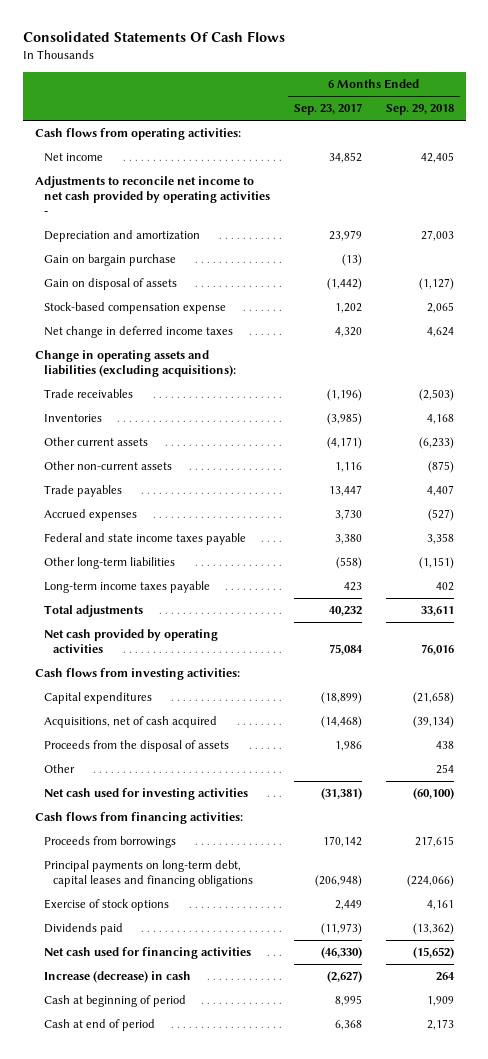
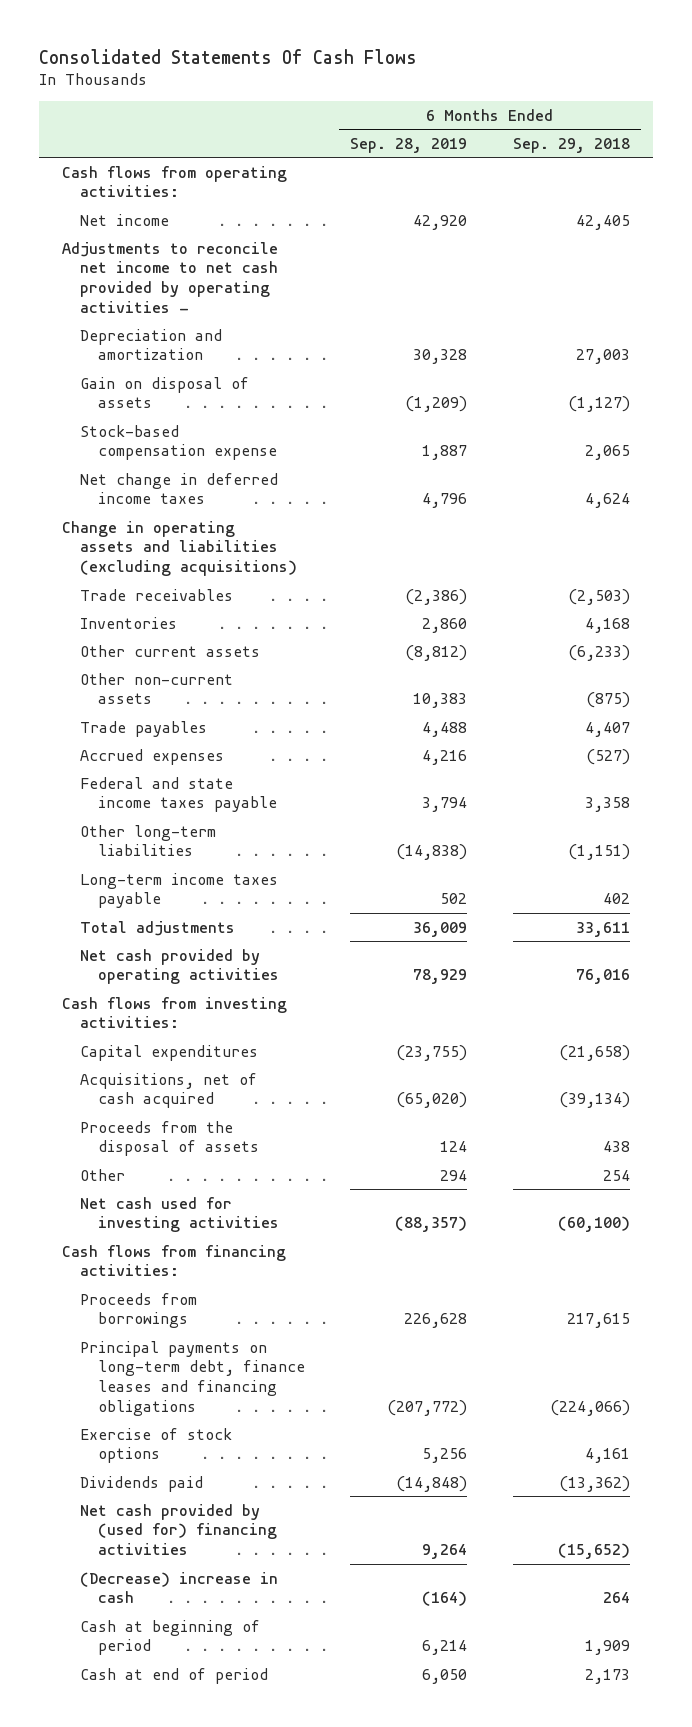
- | 6 Months Ended Sep. 23, 2017 | 6 Months Ended Sep. 29, 2018
+ | 6 Months Ended Sep. 28, 2019 | 6 Months Ended Sep. 29, 2018
- Gain on bargain purchase | (13) |
- Change in operating assets and liabilities (excluding acquisitions):
+ Change in operating assets and liabilities (excluding acquisitions)
- Principal payments on long-term debt, capital leases and financing obligations | (206,948) | (224,066)
+ Principal payments on long-term debt, finance leases and financing obligations | (207,772) | (224,066)
- Net cash used for financing activities | (46,330) | (15,652)
- Increase (decrease) in cash | (2,627) | 264
+ Net cash provided by (used for) financing activities | 9,264 | (15,652)
+ (Decrease) increase in cash | (164) | 264

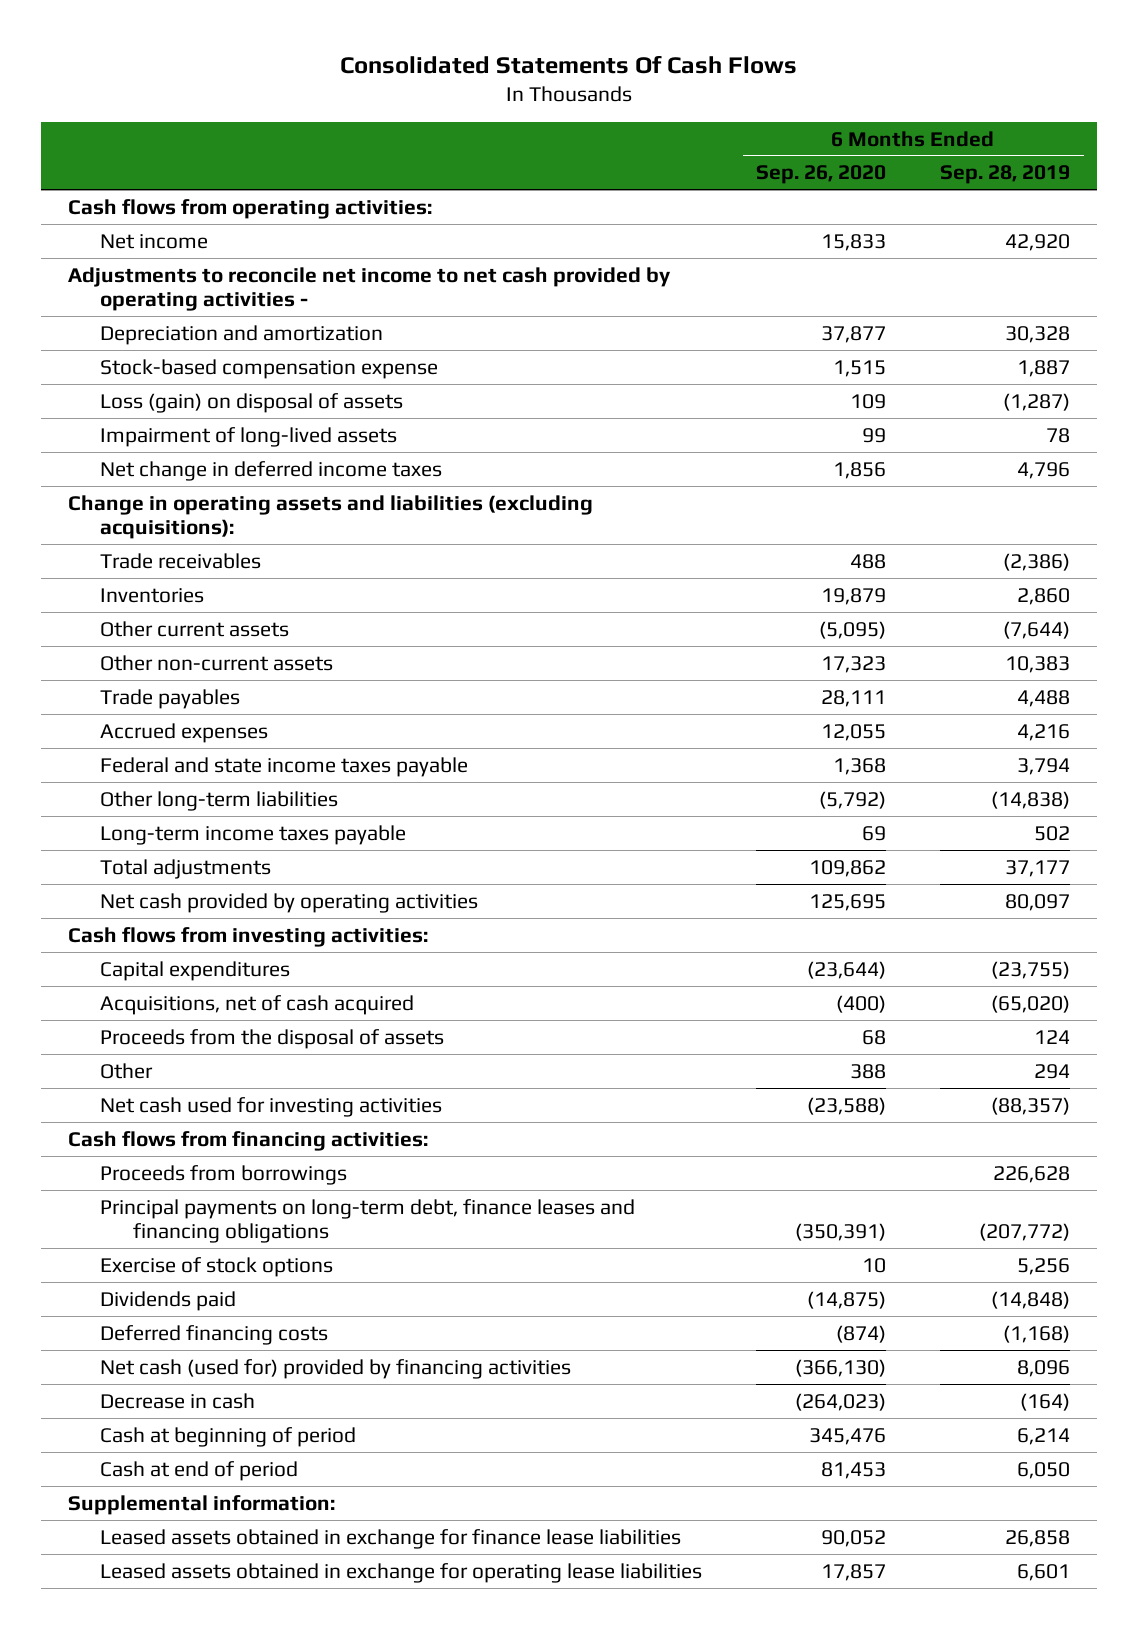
- | 6 Months Ended Sep. 28, 2019 | 6 Months Ended Sep. 29, 2018
+ | 6 Months Ended Sep. 26, 2020 | 6 Months Ended Sep. 28, 2019
- Gain on disposal of assets | (1,209) | (1,127)
+ Loss (gain) on disposal of assets | 109 | (1,287)
+ Impairment of long-lived assets | 99 | 78
- Change in operating assets and liabilities (excluding acquisitions)
+ Change in operating assets and liabilities (excluding acquisitions):
- Other current assets | (8,812) | (6,233)
+ Other current assets | (5,095) | (7,644)
- Total adjustments | 36,009 | 33,611
- Net cash provided by operating activities | 78,929 | 76,016
+ Total adjustments | 109,862 | 37,177
+ Net cash provided by operating activities | 125,695 | 80,097
- Net cash provided by (used for) financing activities | 9,264 | (15,652)
- (Decrease) increase in cash | (164) | 264
+ Deferred financing costs | (874) | (1,168)
+ Net cash (used for) provided by financing activities | (366,130) | 8,096
+ Decrease in cash | (264,023) | (164)
+ Supplemental information:
+ Leased assets obtained in exchange for finance lease liabilities | 90,052 | 26,858
+ Leased assets obtained in exchange for operating lease liabilities | 17,857 | 6,601

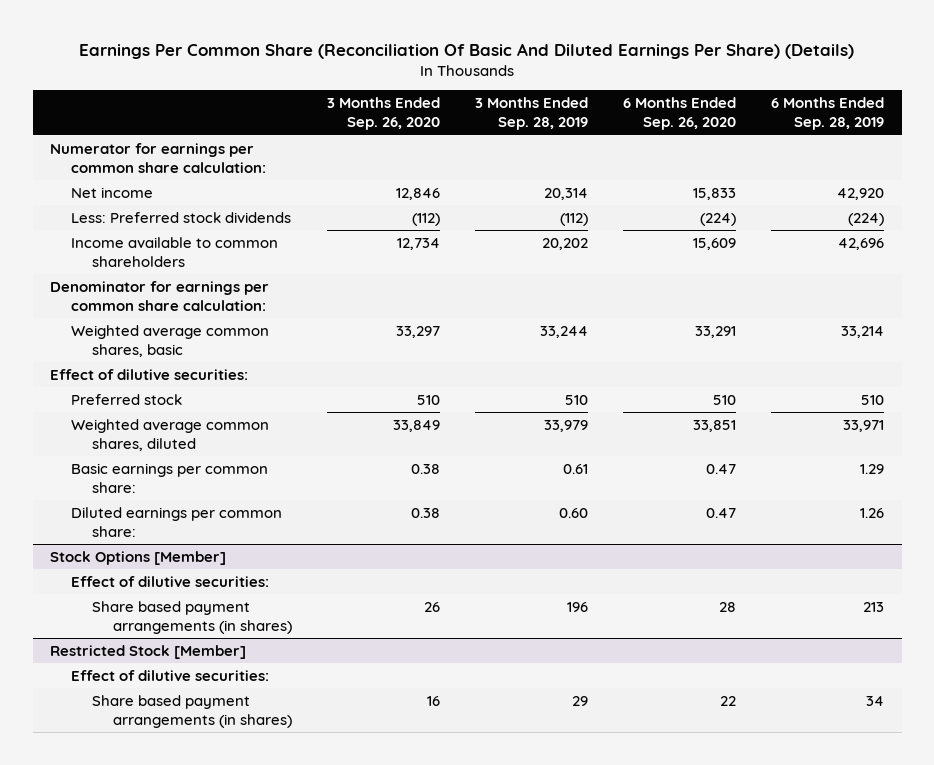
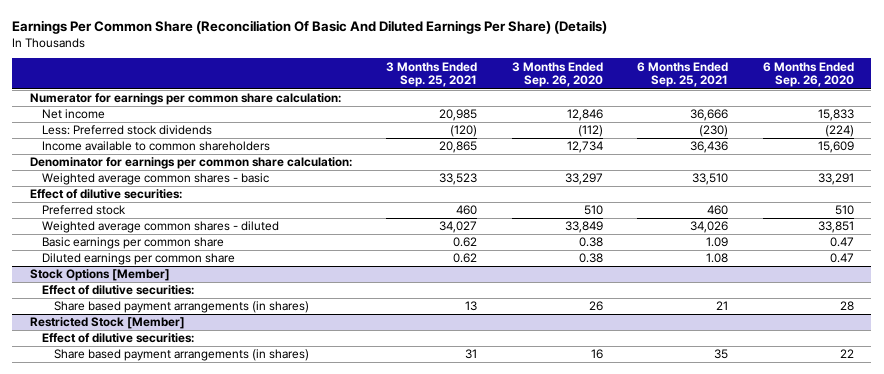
- | 3 Months Ended Sep. 26, 2020 | 3 Months Ended Sep. 28, 2019 | 6 Months Ended Sep. 26, 2020 | 6 Months Ended Sep. 28, 2019
+ | 3 Months Ended Sep. 25, 2021 | 3 Months Ended Sep. 26, 2020 | 6 Months Ended Sep. 25, 2021 | 6 Months Ended Sep. 26, 2020
- Weighted average common shares, basic | 33,297 | 33,244 | 33,291 | 33,214
+ Weighted average common shares - basic | 33,523 | 33,297 | 33,510 | 33,291
- Weighted average common shares, diluted | 33,849 | 33,979 | 33,851 | 33,971
- Basic earnings per common share: | 0.38 | 0.61 | 0.47 | 1.29
- Diluted earnings per common share: | 0.38 | 0.60 | 0.47 | 1.26
+ Weighted average common shares - diluted | 34,027 | 33,849 | 34,026 | 33,851
+ Basic earnings per common share | 0.62 | 0.38 | 1.09 | 0.47
+ Diluted earnings per common share | 0.62 | 0.38 | 1.08 | 0.47

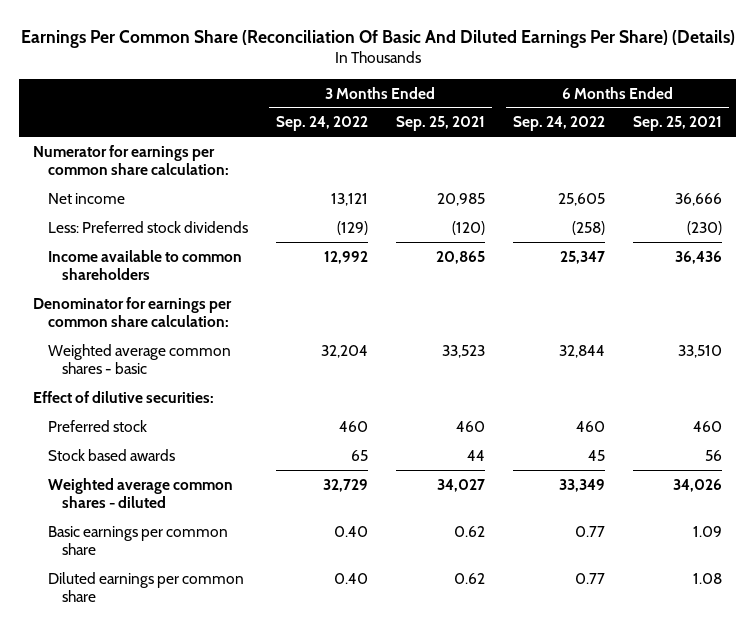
- | 3 Months Ended Sep. 25, 2021 | 3 Months Ended Sep. 26, 2020 | 6 Months Ended Sep. 25, 2021 | 6 Months Ended Sep. 26, 2020
+ | 3 Months Ended Sep. 24, 2022 | 3 Months Ended Sep. 25, 2021 | 6 Months Ended Sep. 24, 2022 | 6 Months Ended Sep. 25, 2021
+ Stock based awards | 65 | 44 | 45 | 56
- Stock Options [Member]
- Effect of dilutive securities:
- Share based payment arrangements (in shares) | 13 | 26 | 21 | 28
- Restricted Stock [Member]
- Effect of dilutive securities:
- Share based payment arrangements (in shares) | 31 | 16 | 35 | 22

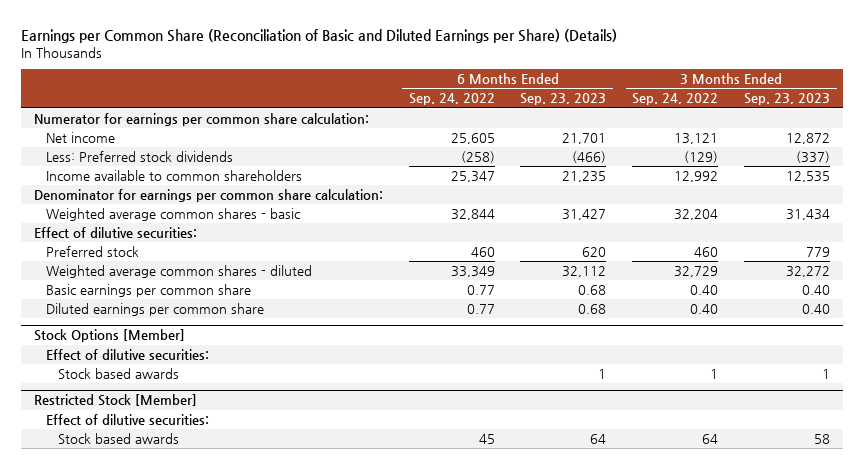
- Earnings Per Common Share (Reconciliation Of Basic And Diluted Earnings Per Share) (Details)
+ Earnings per Common Share (Reconciliation of Basic and Diluted Earnings per Share) (Details)
- | 3 Months Ended Sep. 24, 2022 | 3 Months Ended Sep. 25, 2021 | 6 Months Ended Sep. 24, 2022 | 6 Months Ended Sep. 25, 2021
+ | 6 Months Ended Sep. 24, 2022 | 6 Months Ended Sep. 23, 2023 | 3 Months Ended Sep. 24, 2022 | 3 Months Ended Sep. 23, 2023
- Stock based awards | 65 | 44 | 45 | 56
+ Stock Options [Member]
+ Effect of dilutive securities:
+ Stock based awards | | 1 | 1 | 1
+ Restricted Stock [Member]
+ Effect of dilutive securities:
+ Stock based awards | 45 | 64 | 64 | 58

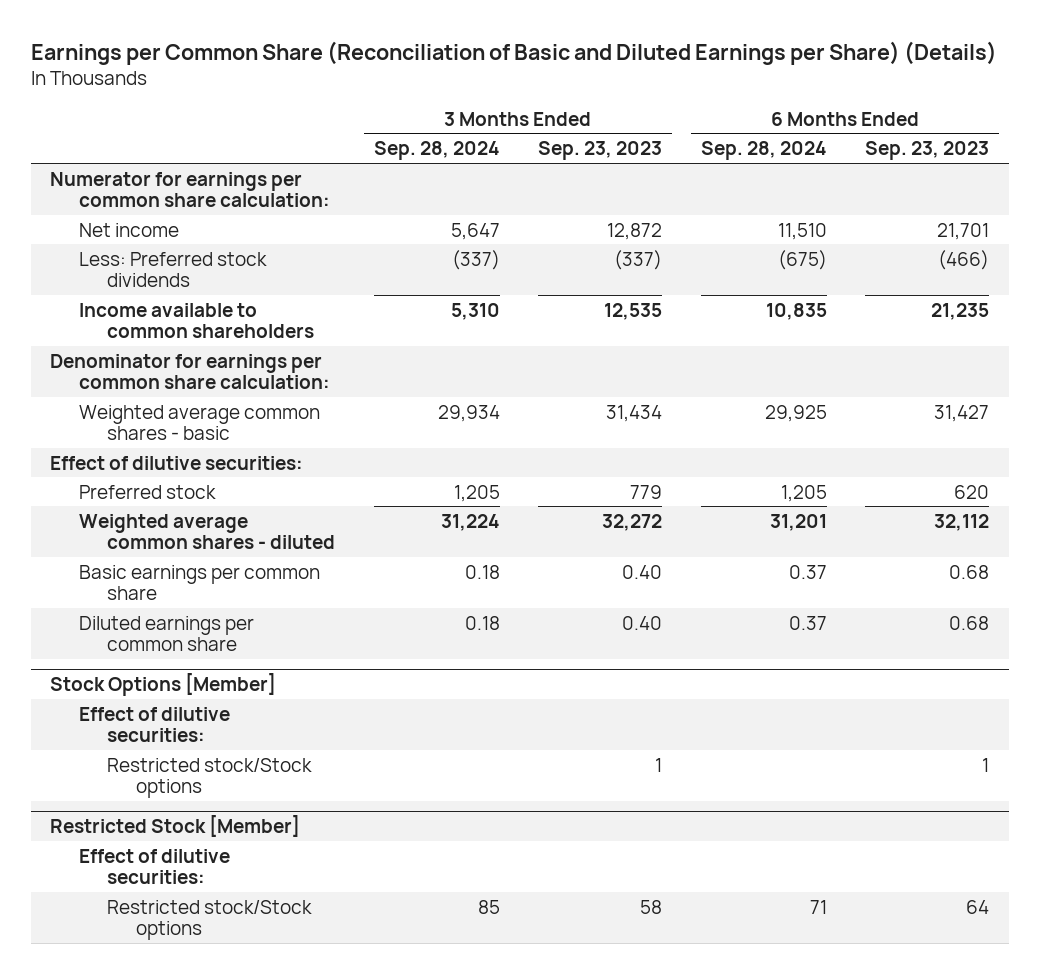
- | 6 Months Ended Sep. 24, 2022 | 6 Months Ended Sep. 23, 2023 | 3 Months Ended Sep. 24, 2022 | 3 Months Ended Sep. 23, 2023
+ | 3 Months Ended Sep. 28, 2024 | 3 Months Ended Sep. 23, 2023 | 6 Months Ended Sep. 28, 2024 | 6 Months Ended Sep. 23, 2023
@ Stock Options [Member]
- Stock based awards | | 1 | 1 | 1
+ Restricted stock/Stock options | | 1 | | 1
@ Restricted Stock [Member]
- Stock based awards | 45 | 64 | 64 | 58
+ Restricted stock/Stock options | 85 | 58 | 71 | 64

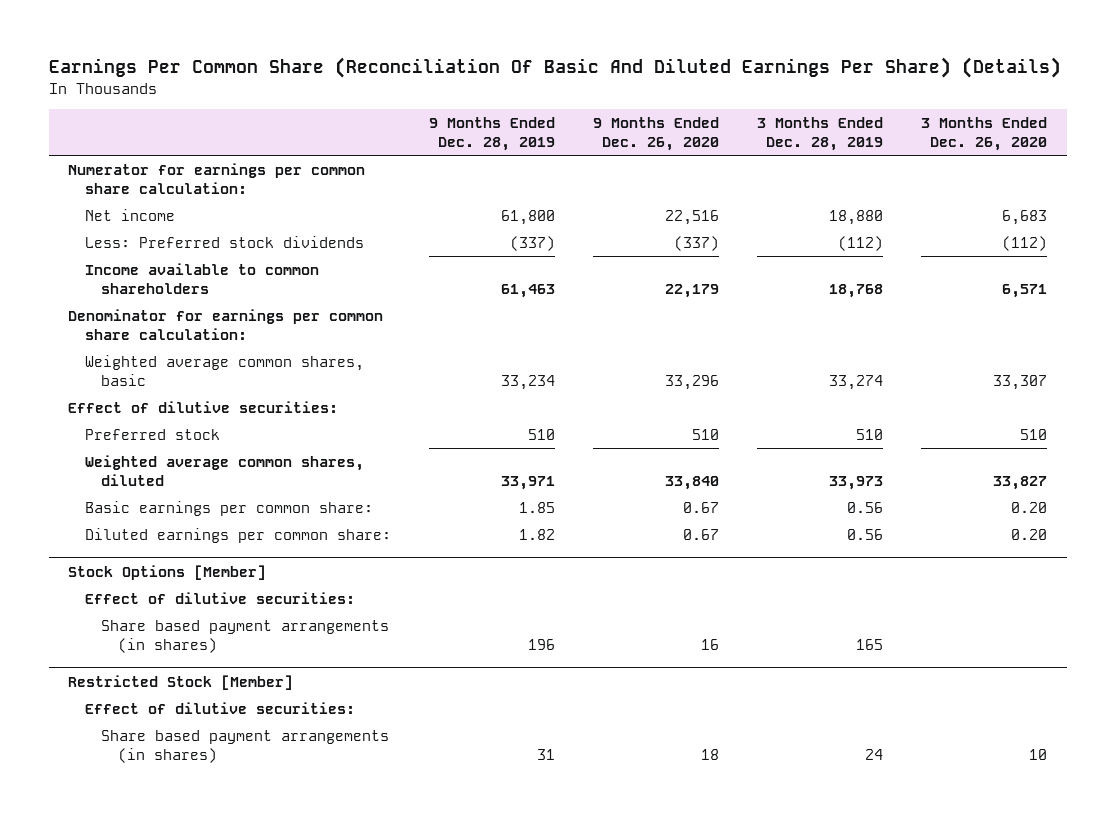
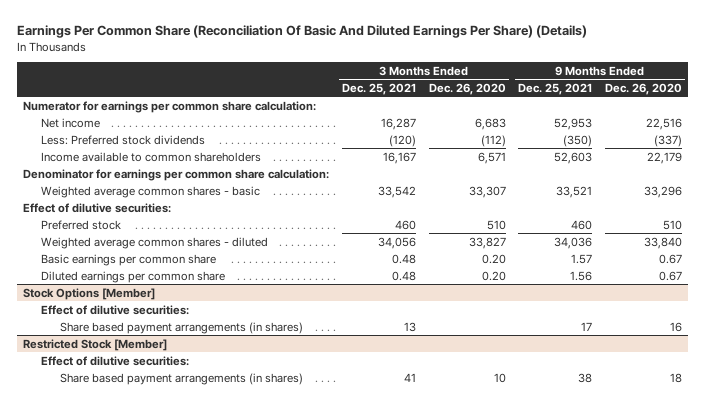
- | 9 Months Ended Dec. 28, 2019 | 9 Months Ended Dec. 26, 2020 | 3 Months Ended Dec. 28, 2019 | 3 Months Ended Dec. 26, 2020
+ | 3 Months Ended Dec. 25, 2021 | 3 Months Ended Dec. 26, 2020 | 9 Months Ended Dec. 25, 2021 | 9 Months Ended Dec. 26, 2020
- Weighted average common shares, basic | 33,234 | 33,296 | 33,274 | 33,307
+ Weighted average common shares - basic | 33,542 | 33,307 | 33,521 | 33,296
- Weighted average common shares, diluted | 33,971 | 33,840 | 33,973 | 33,827
- Basic earnings per common share: | 1.85 | 0.67 | 0.56 | 0.20
- Diluted earnings per common share: | 1.82 | 0.67 | 0.56 | 0.20
+ Weighted average common shares - diluted | 34,056 | 33,827 | 34,036 | 33,840
+ Basic earnings per common share | 0.48 | 0.20 | 1.57 | 0.67
+ Diluted earnings per common share | 0.48 | 0.20 | 1.56 | 0.67

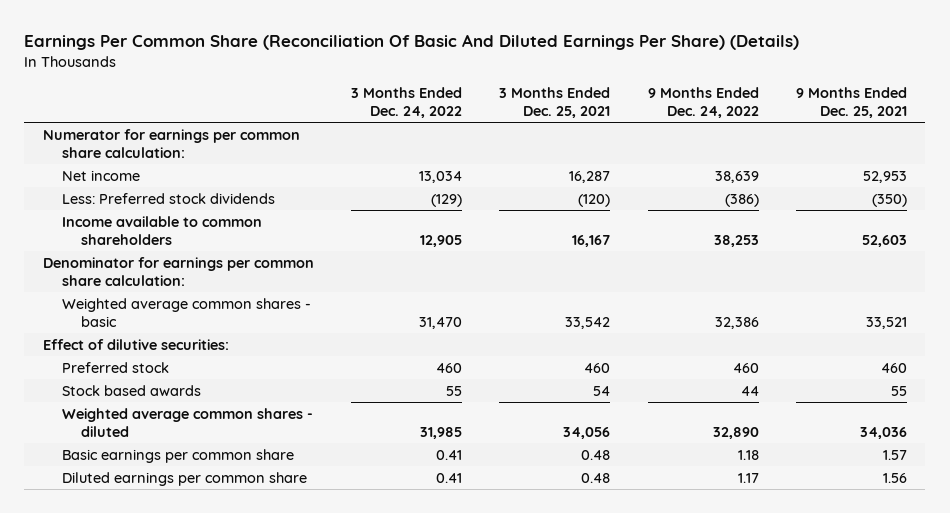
- | 3 Months Ended Dec. 25, 2021 | 3 Months Ended Dec. 26, 2020 | 9 Months Ended Dec. 25, 2021 | 9 Months Ended Dec. 26, 2020
+ | 3 Months Ended Dec. 24, 2022 | 3 Months Ended Dec. 25, 2021 | 9 Months Ended Dec. 24, 2022 | 9 Months Ended Dec. 25, 2021
+ Stock based awards | 55 | 54 | 44 | 55
- Stock Options [Member]
- Effect of dilutive securities:
- Share based payment arrangements (in shares) | 13 | | 17 | 16
- Restricted Stock [Member]
- Effect of dilutive securities:
- Share based payment arrangements (in shares) | 41 | 10 | 38 | 18

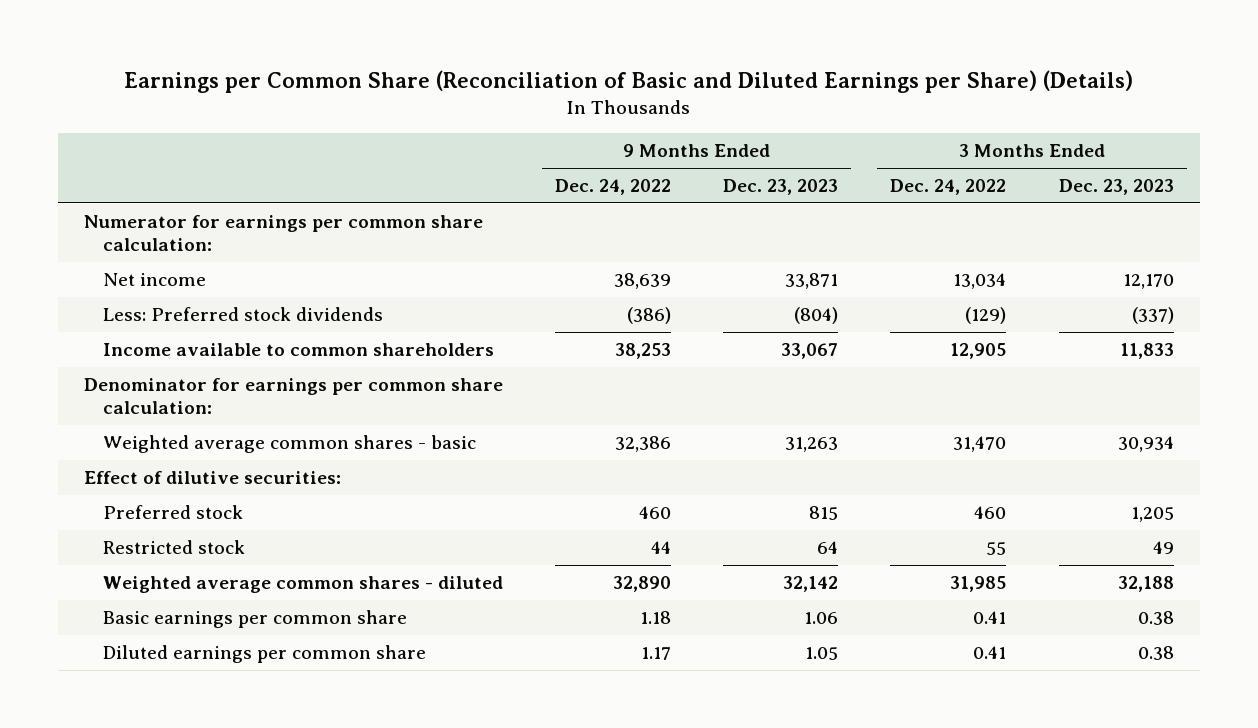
- Earnings Per Common Share (Reconciliation Of Basic And Diluted Earnings Per Share) (Details)
+ Earnings per Common Share (Reconciliation of Basic and Diluted Earnings per Share) (Details)
- | 3 Months Ended Dec. 24, 2022 | 3 Months Ended Dec. 25, 2021 | 9 Months Ended Dec. 24, 2022 | 9 Months Ended Dec. 25, 2021
+ | 9 Months Ended Dec. 24, 2022 | 9 Months Ended Dec. 23, 2023 | 3 Months Ended Dec. 24, 2022 | 3 Months Ended Dec. 23, 2023
- Stock based awards | 55 | 54 | 44 | 55
+ Restricted stock | 44 | 64 | 55 | 49

